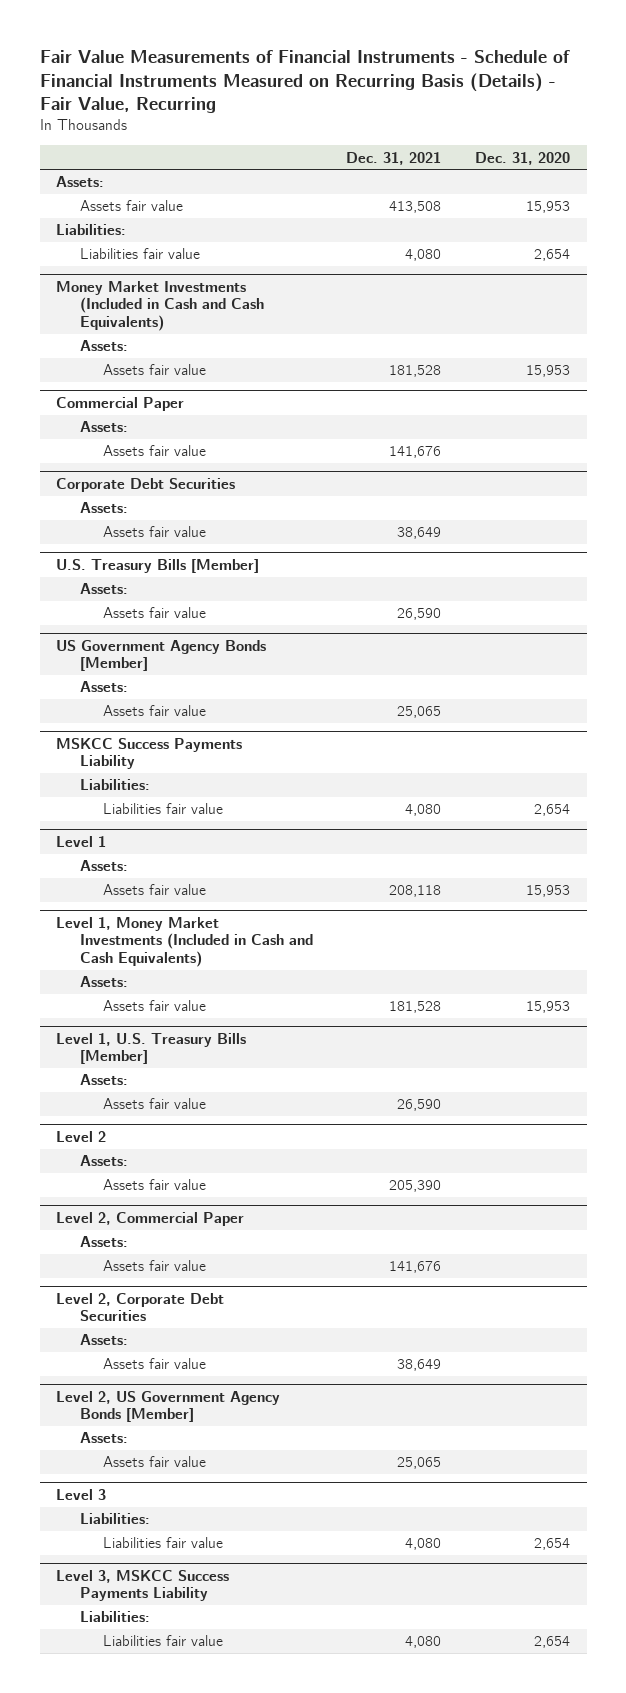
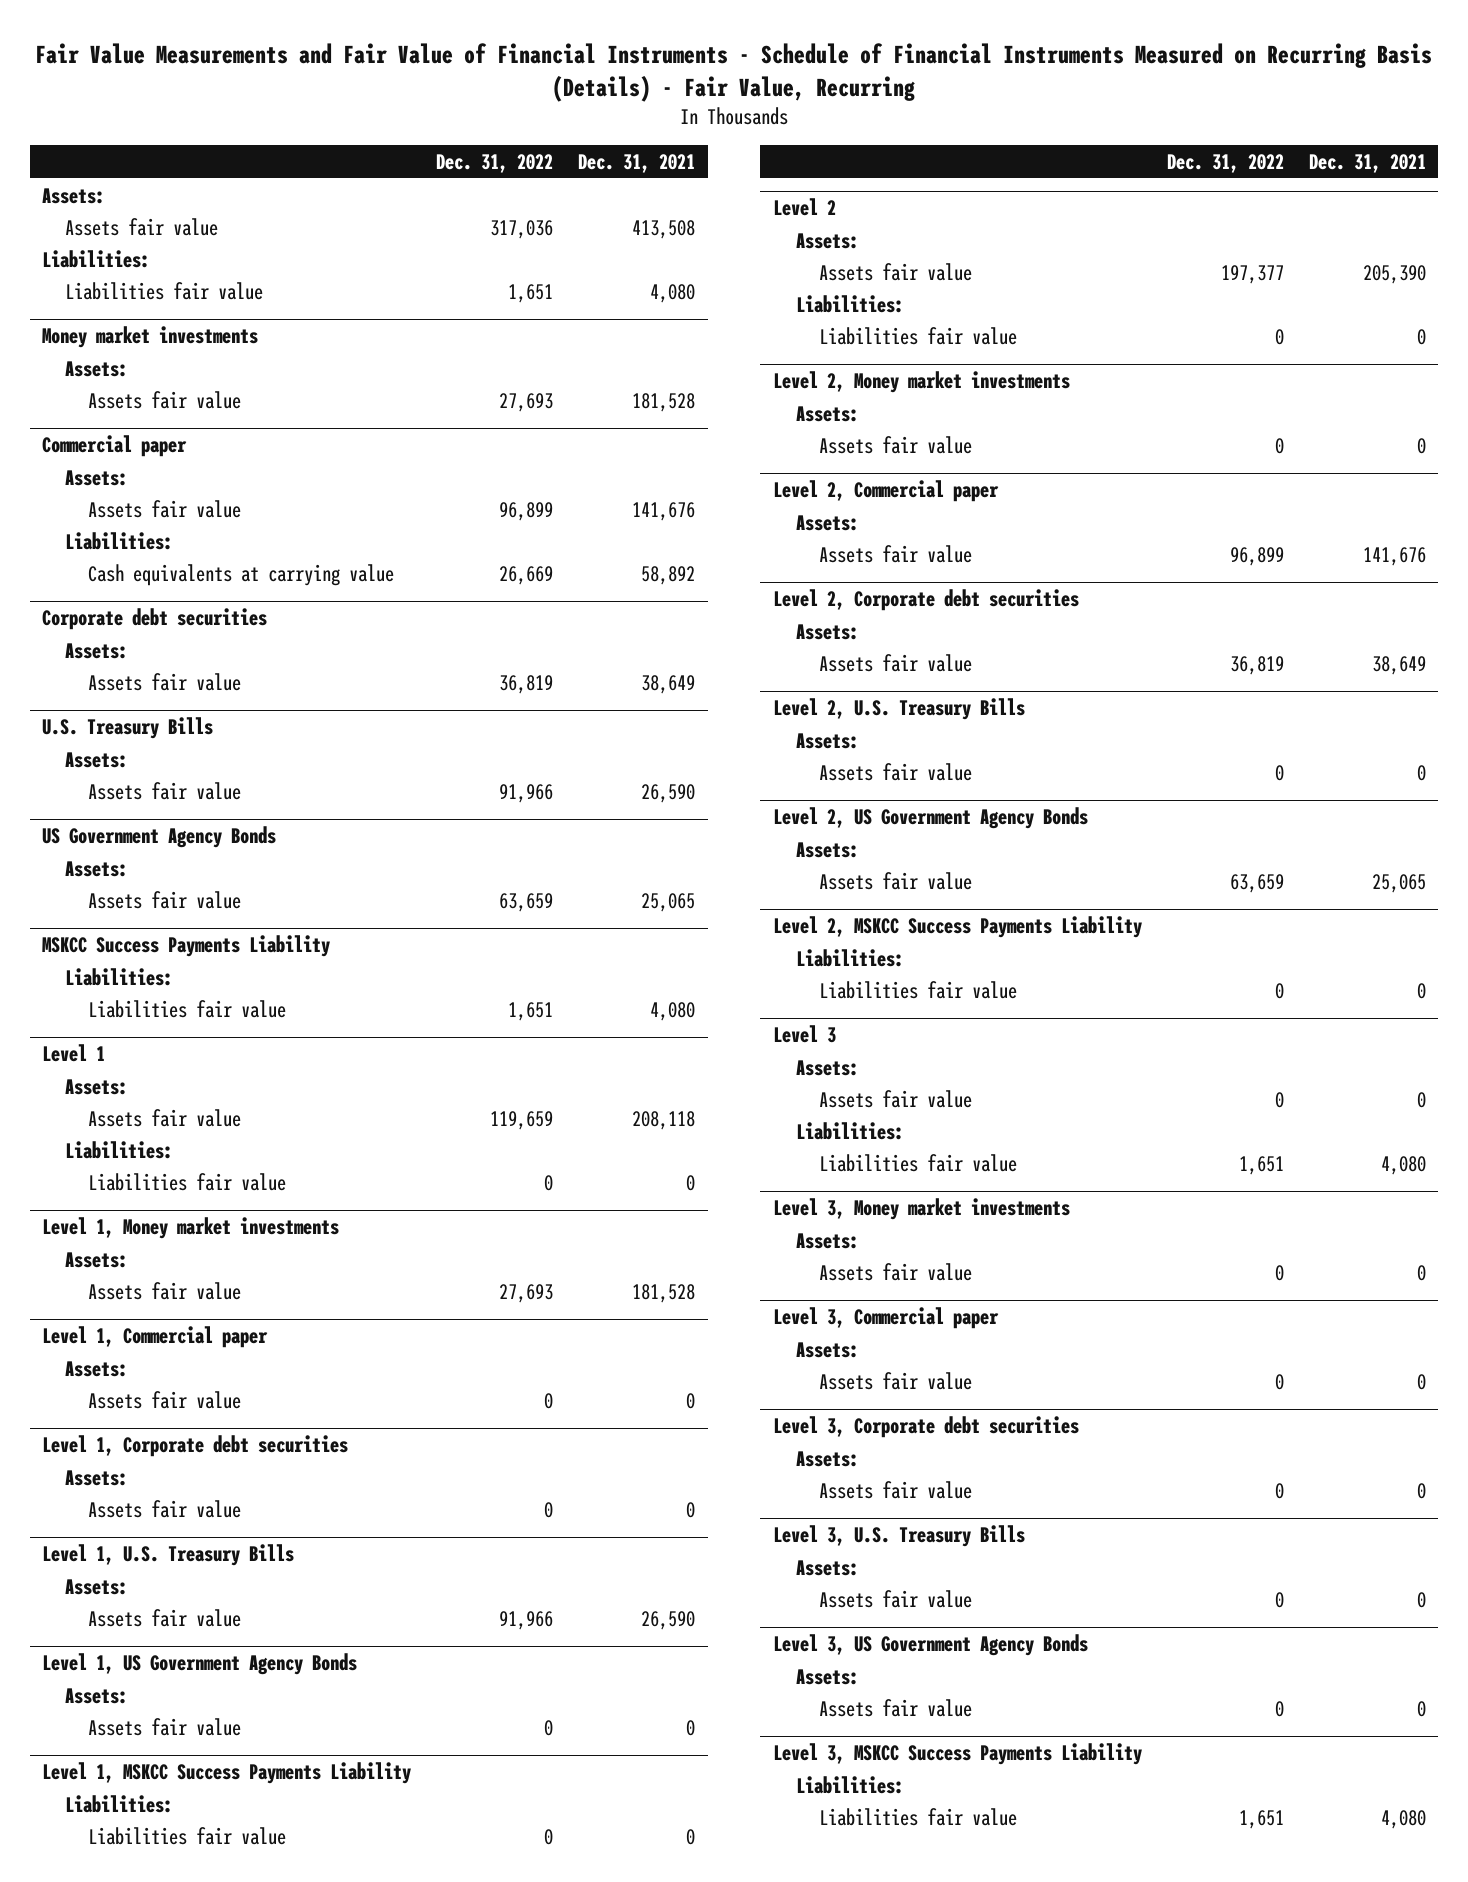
- Fair Value Measurements of Financial Instruments - Schedule of Financial Instruments Measured on Recurring Basis (Details) - Fair Value, Recurring
+ Fair Value Measurements and Fair Value of Financial Instruments - Schedule of Financial Instruments Measured on Recurring Basis (Details) - Fair Value, Recurring
- | Dec. 31, 2021 | Dec. 31, 2020
+ | Dec. 31, 2022 | Dec. 31, 2021
- Money Market Investments (Included in Cash and Cash Equivalents)
+ Money market investments
- Commercial Paper
+ Commercial paper
- Corporate Debt Securities
+ Liabilities:
+ Cash equivalents at carrying value | 26,669 | 58,892
+ Corporate debt securities
- U.S. Treasury Bills [Member]
+ U.S. Treasury Bills
- US Government Agency Bonds [Member]
+ US Government Agency Bonds
- Level 1, Money Market Investments (Included in Cash and Cash Equivalents)
@ Level 1
+ Liabilities:
+ Liabilities fair value | 0 | 0
+ Level 1, Money market investments
- Level 1, U.S. Treasury Bills [Member]
+ Level 1, Commercial paper
+ Assets fair value | 0 | 0
+ Level 1, Corporate debt securities
+ Assets:
+ Assets fair value | 0 | 0
+ Level 1, U.S. Treasury Bills
+ Assets:
+ Level 1, US Government Agency Bonds
+ Assets:
+ Assets fair value | 0 | 0
+ Level 1, MSKCC Success Payments Liability
+ Liabilities:
+ Liabilities fair value | 0 | 0
- Level 2, Commercial Paper
@ Level 2
+ Liabilities:
+ Liabilities fair value | 0 | 0
+ Level 2, Money market investments
+ Assets fair value | 0 | 0
+ Level 2, Commercial paper
+ Assets:
- Level 2, Corporate Debt Securities
+ Level 2, Corporate debt securities
- Level 2, US Government Agency Bonds [Member]
+ Level 2, U.S. Treasury Bills
+ Assets fair value | 0 | 0
+ Level 2, US Government Agency Bonds
+ Assets:
+ Level 2, MSKCC Success Payments Liability
+ Liabilities:
+ Liabilities fair value | 0 | 0
@ Level 3
+ Assets:
+ Assets fair value | 0 | 0
+ Level 3, Money market investments
+ Assets:
+ Assets fair value | 0 | 0
+ Level 3, Commercial paper
+ Assets:
+ Assets fair value | 0 | 0
+ Level 3, Corporate debt securities
+ Assets:
+ Assets fair value | 0 | 0
+ Level 3, U.S. Treasury Bills
+ Assets:
+ Assets fair value | 0 | 0
+ Level 3, US Government Agency Bonds
+ Assets:
+ Assets fair value | 0 | 0

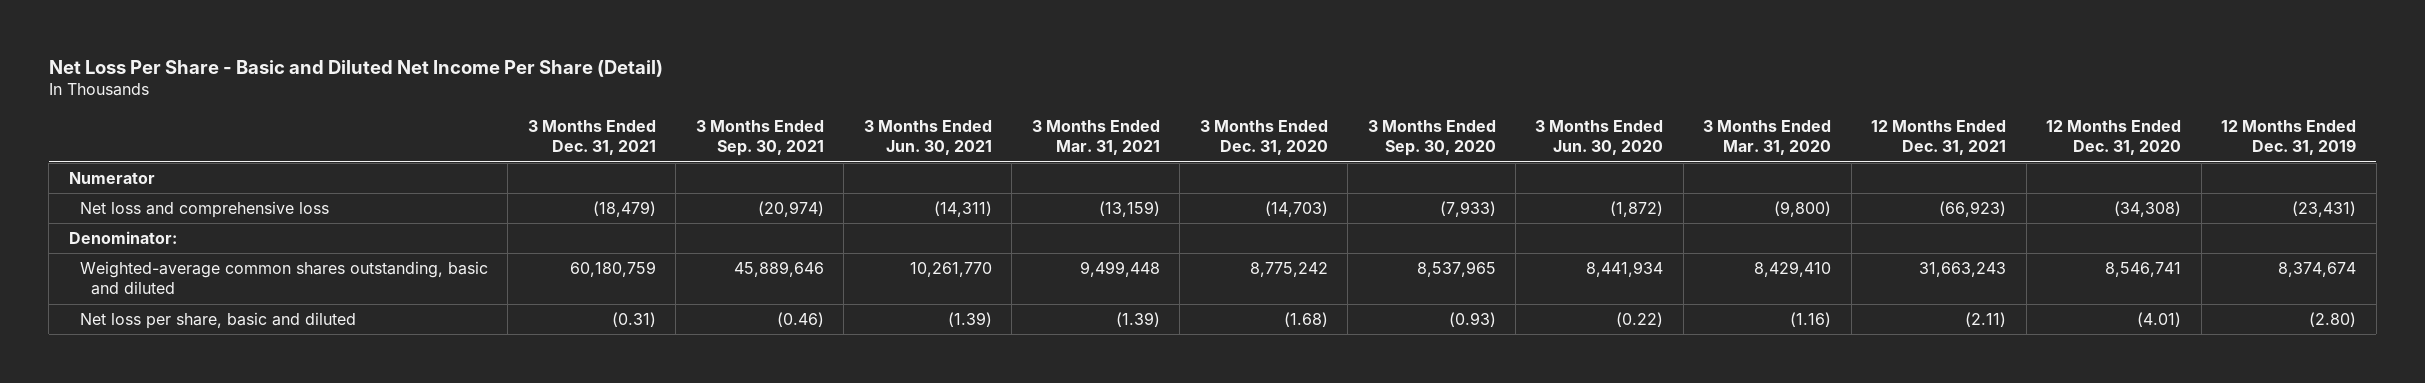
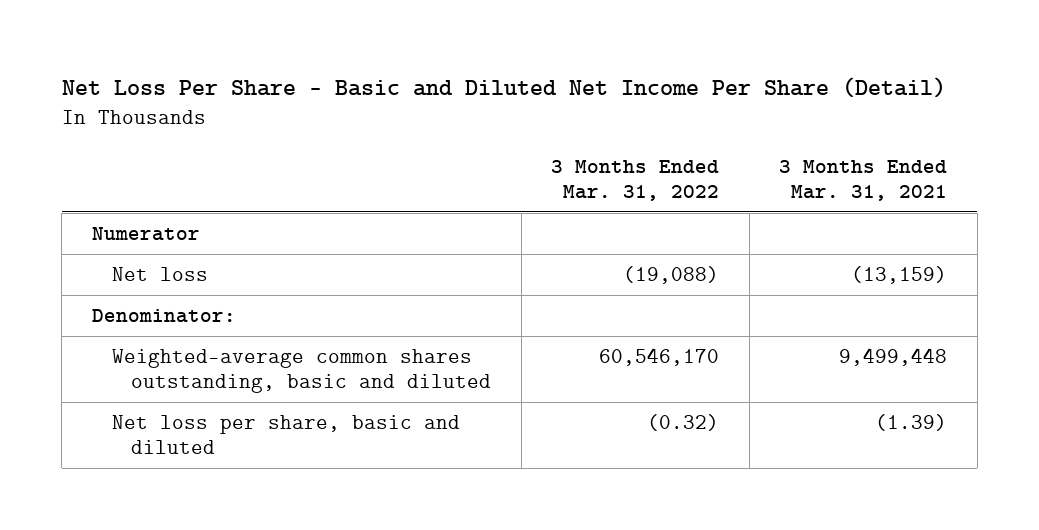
- | 3 Months Ended Dec. 31, 2021 | 3 Months Ended Sep. 30, 2021 | 3 Months Ended Jun. 30, 2021 | 3 Months Ended Mar. 31, 2021 | 3 Months Ended Dec. 31, 2020 | 3 Months Ended Sep. 30, 2020 | 3 Months Ended Jun. 30, 2020 | 3 Months Ended Mar. 31, 2020 | 12 Months Ended Dec. 31, 2021 | 12 Months Ended Dec. 31, 2020 | 12 Months Ended Dec. 31, 2019
+ | 3 Months Ended Mar. 31, 2022 | 3 Months Ended Mar. 31, 2021
- Net loss and comprehensive loss | (18,479) | (20,974) | (14,311) | (13,159) | (14,703) | (7,933) | (1,872) | (9,800) | (66,923) | (34,308) | (23,431)
+ Net loss | (19,088) | (13,159)

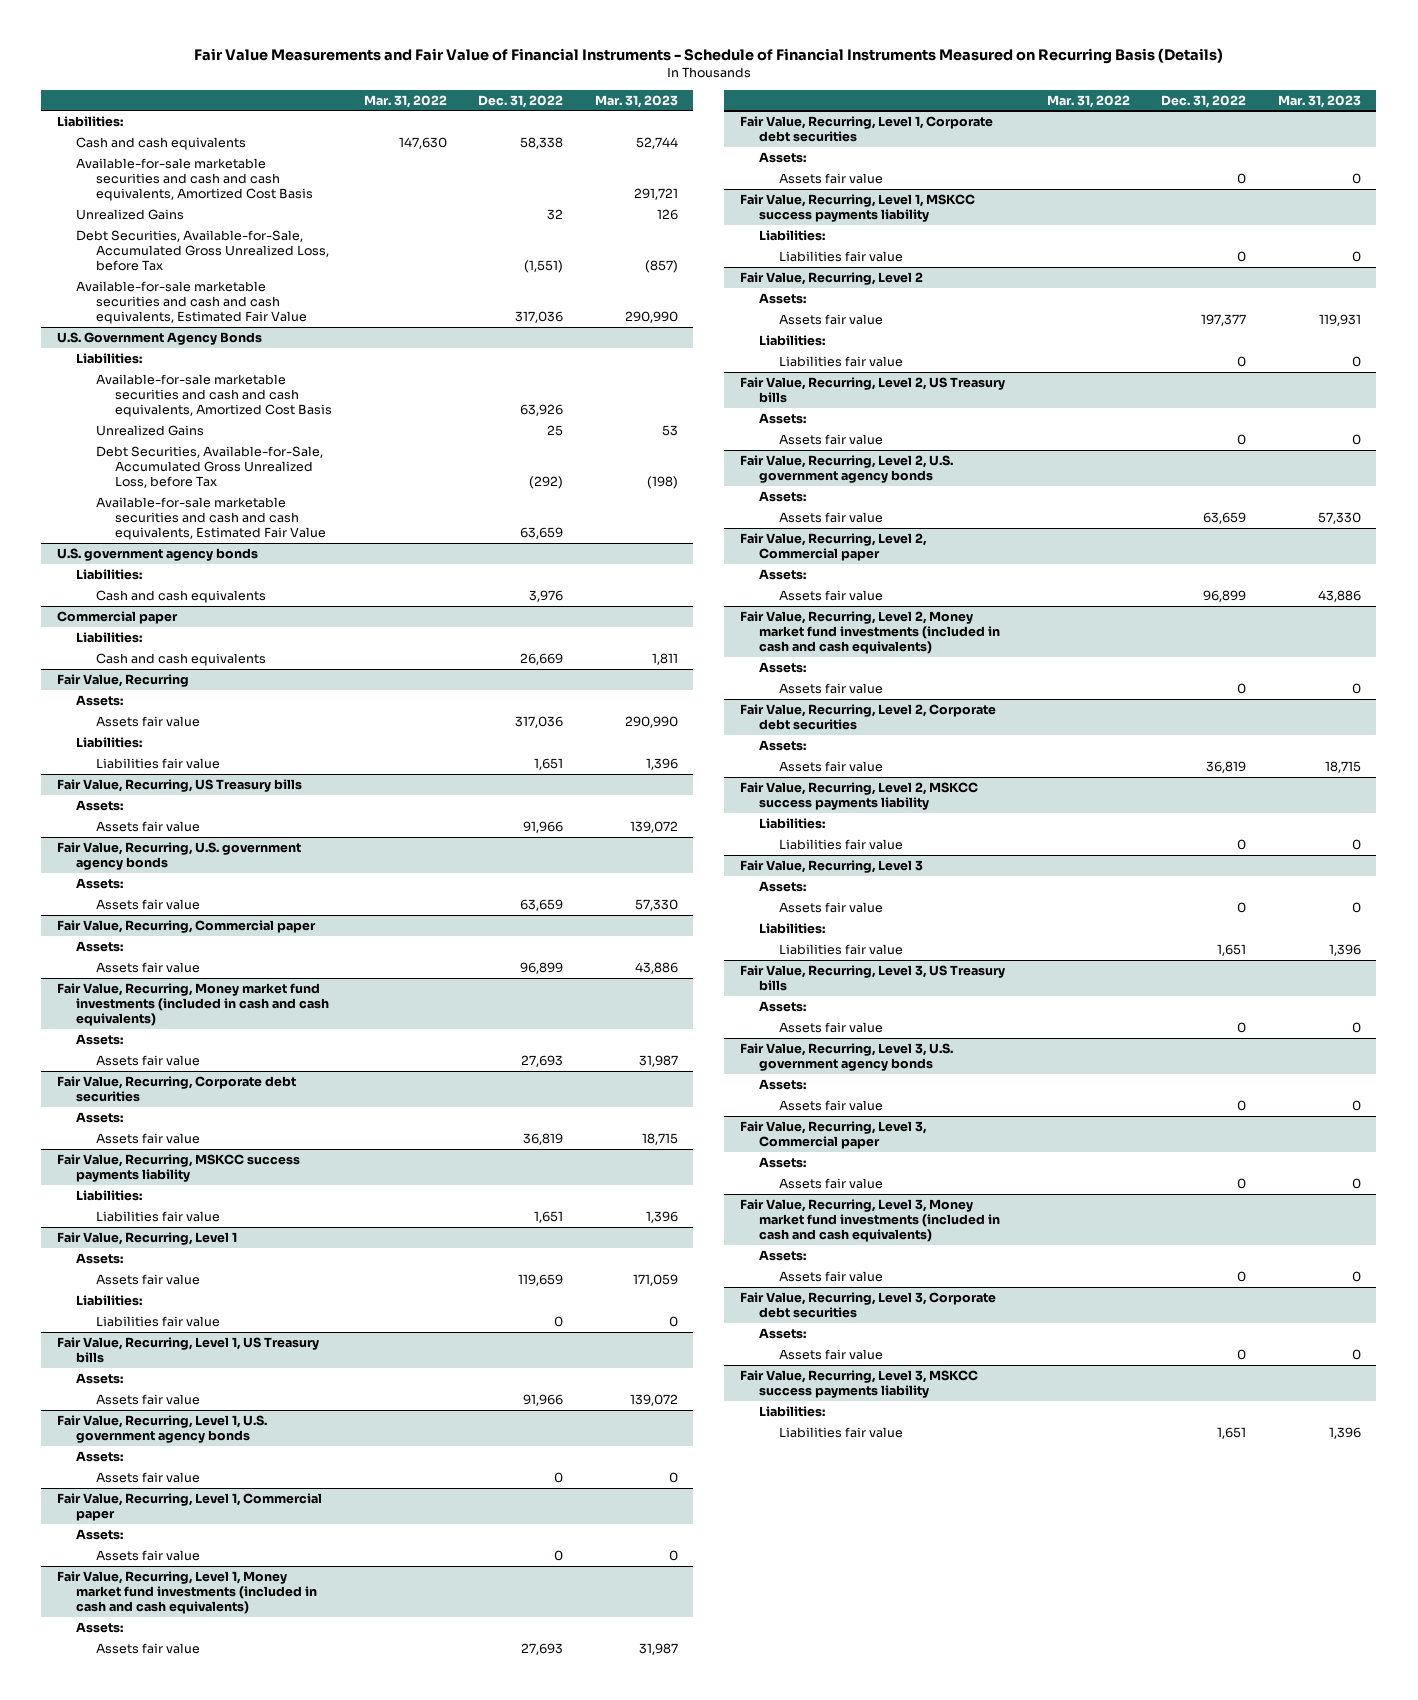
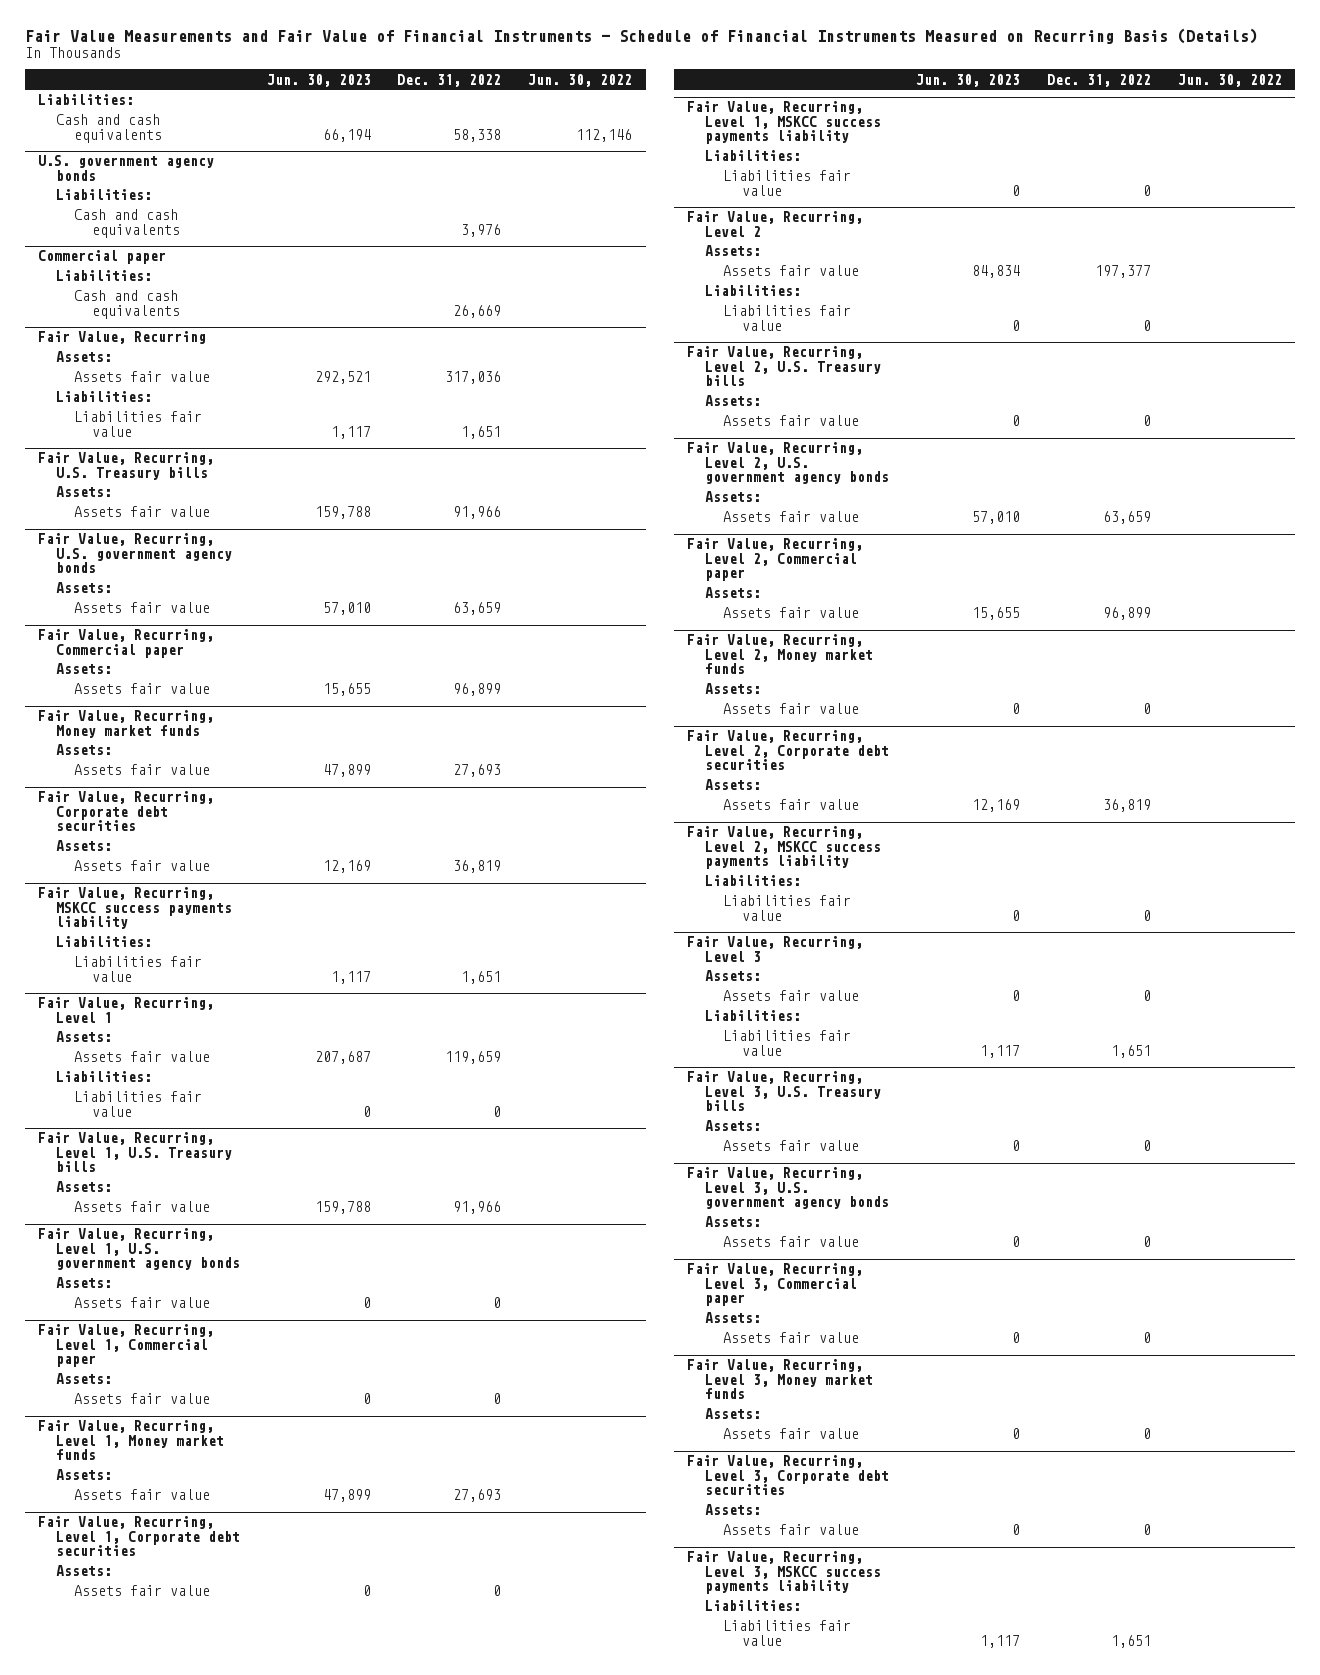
- | Mar. 31, 2022 | Dec. 31, 2022 | Mar. 31, 2023
+ | Jun. 30, 2023 | Dec. 31, 2022 | Jun. 30, 2022
- Available-for-sale marketable securities and cash and cash equivalents, Amortized Cost Basis | | | 291,721
- Unrealized Gains | | 32 | 126
- Debt Securities, Available-for-Sale, Accumulated Gross Unrealized Loss, before Tax | | (1,551) | (857)
- Available-for-sale marketable securities and cash and cash equivalents, Estimated Fair Value | | 317,036 | 290,990
- U.S. Government Agency Bonds
- Liabilities:
- Available-for-sale marketable securities and cash and cash equivalents, Amortized Cost Basis | | 63,926 |
- Unrealized Gains | | 25 | 53
- Debt Securities, Available-for-Sale, Accumulated Gross Unrealized Loss, before Tax | | (292) | (198)
- Available-for-sale marketable securities and cash and cash equivalents, Estimated Fair Value | | 63,659 |
- Fair Value, Recurring, US Treasury bills
+ Fair Value, Recurring, U.S. Treasury bills
- Fair Value, Recurring, Money market fund investments (included in cash and cash equivalents)
+ Fair Value, Recurring, Money market funds
- Fair Value, Recurring, Level 1, US Treasury bills
+ Fair Value, Recurring, Level 1, U.S. Treasury bills
- Fair Value, Recurring, Level 1, Money market fund investments (included in cash and cash equivalents)
+ Fair Value, Recurring, Level 1, Money market funds
- Fair Value, Recurring, Level 2, US Treasury bills
+ Fair Value, Recurring, Level 2, U.S. Treasury bills
- Fair Value, Recurring, Level 2, Money market fund investments (included in cash and cash equivalents)
+ Fair Value, Recurring, Level 2, Money market funds
- Fair Value, Recurring, Level 3, US Treasury bills
+ Fair Value, Recurring, Level 3, U.S. Treasury bills
- Fair Value, Recurring, Level 3, Money market fund investments (included in cash and cash equivalents)
+ Fair Value, Recurring, Level 3, Money market funds

